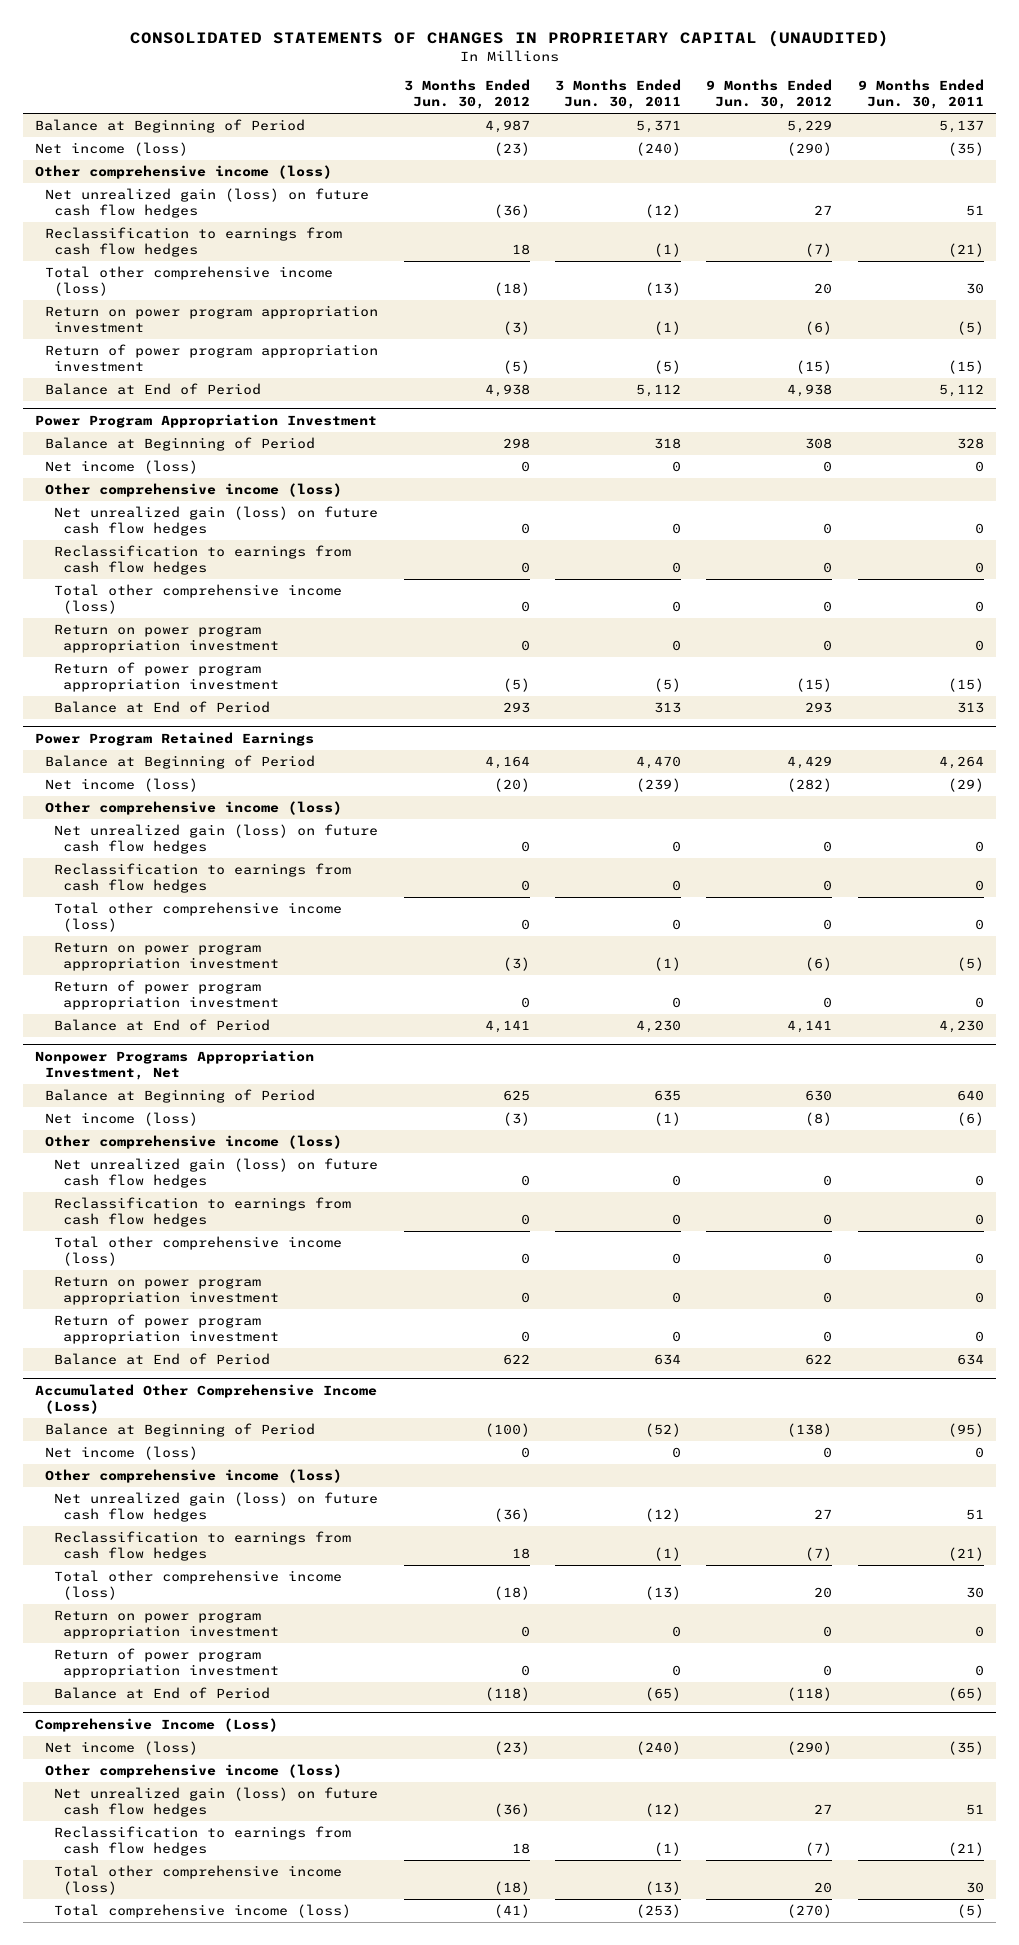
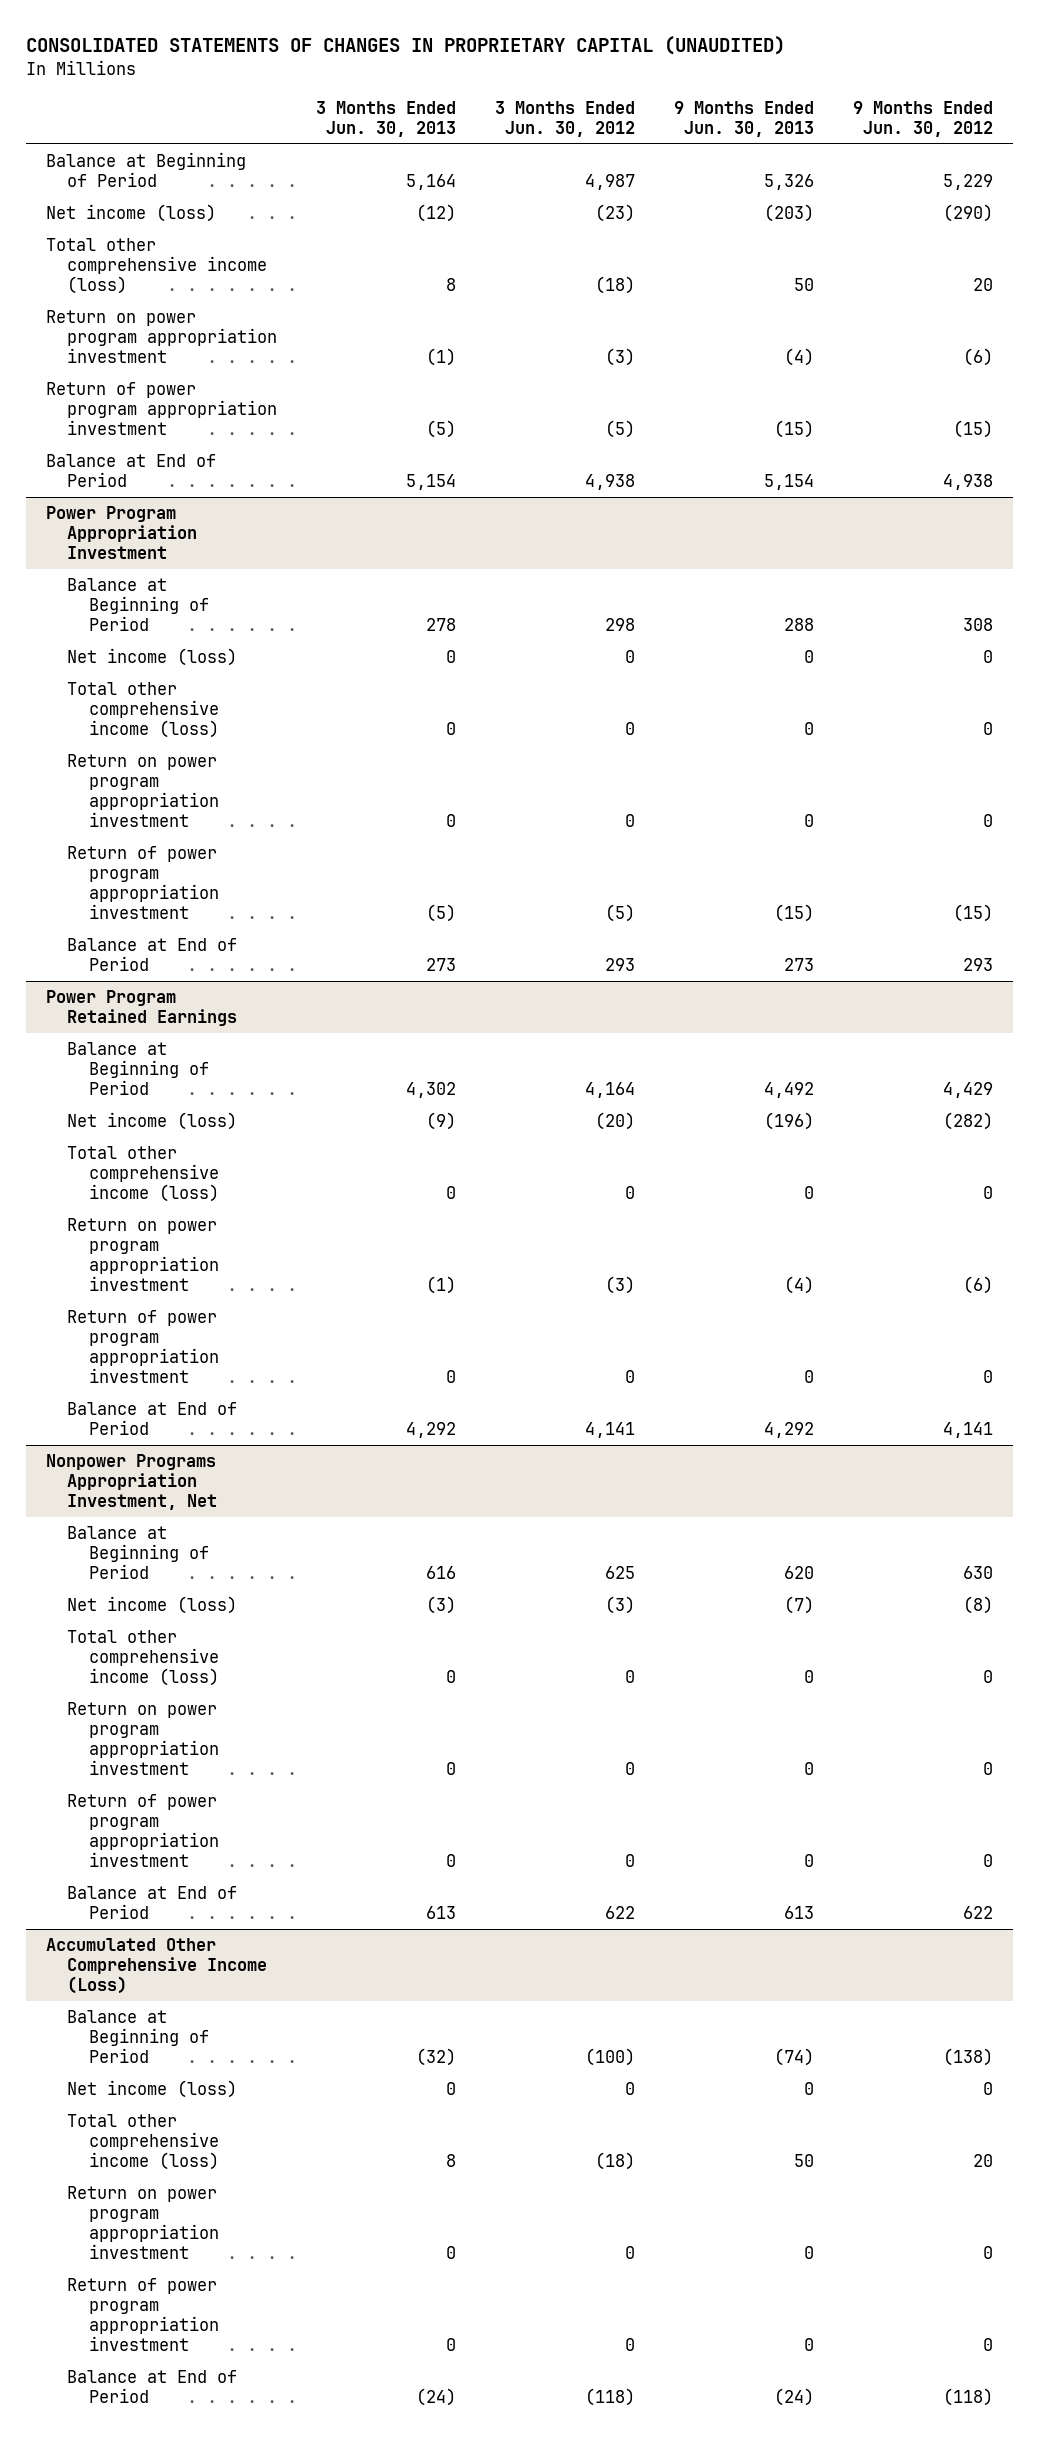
- | 3 Months Ended Jun. 30, 2012 | 3 Months Ended Jun. 30, 2011 | 9 Months Ended Jun. 30, 2012 | 9 Months Ended Jun. 30, 2011
+ | 3 Months Ended Jun. 30, 2013 | 3 Months Ended Jun. 30, 2012 | 9 Months Ended Jun. 30, 2013 | 9 Months Ended Jun. 30, 2012
- Other comprehensive income (loss)
- Net unrealized gain (loss) on future cash flow hedges | (36) | (12) | 27 | 51
- Reclassification to earnings from cash flow hedges | 18 | (1) | (7) | (21)
@ Power Program Appropriation Investment
- Other comprehensive income (loss)
- Net unrealized gain (loss) on future cash flow hedges | 0 | 0 | 0 | 0
- Reclassification to earnings from cash flow hedges | 0 | 0 | 0 | 0
@ Power Program Retained Earnings
- Other comprehensive income (loss)
- Net unrealized gain (loss) on future cash flow hedges | 0 | 0 | 0 | 0
- Reclassification to earnings from cash flow hedges | 0 | 0 | 0 | 0
@ Nonpower Programs Appropriation Investment, Net
- Other comprehensive income (loss)
- Net unrealized gain (loss) on future cash flow hedges | 0 | 0 | 0 | 0
- Reclassification to earnings from cash flow hedges | 0 | 0 | 0 | 0
@ Accumulated Other Comprehensive Income (Loss)
- Other comprehensive income (loss)
- Net unrealized gain (loss) on future cash flow hedges | (36) | (12) | 27 | 51
- Reclassification to earnings from cash flow hedges | 18 | (1) | (7) | (21)
- Comprehensive Income (Loss)
- Net income (loss) | (23) | (240) | (290) | (35)
- Other comprehensive income (loss)
- Net unrealized gain (loss) on future cash flow hedges | (36) | (12) | 27 | 51
- Reclassification to earnings from cash flow hedges | 18 | (1) | (7) | (21)
- Total other comprehensive income (loss) | (18) | (13) | 20 | 30
- Total comprehensive income (loss) | (41) | (253) | (270) | (5)

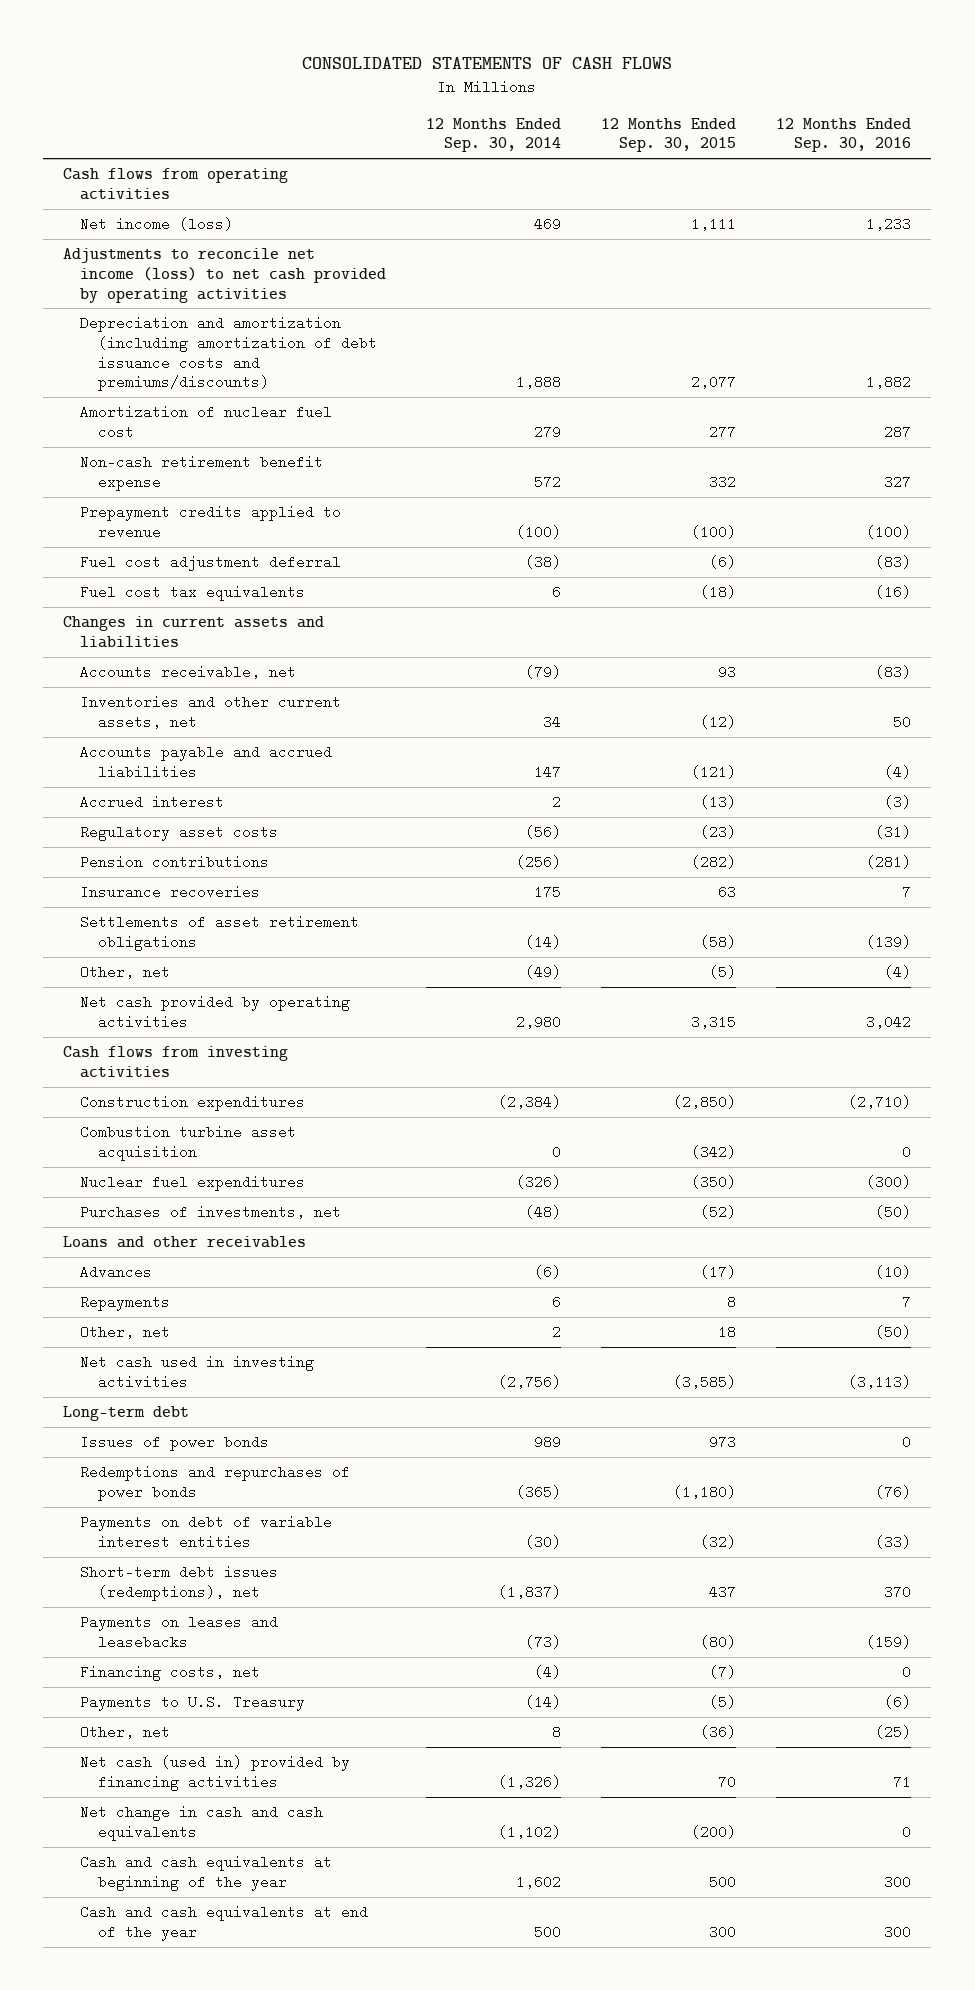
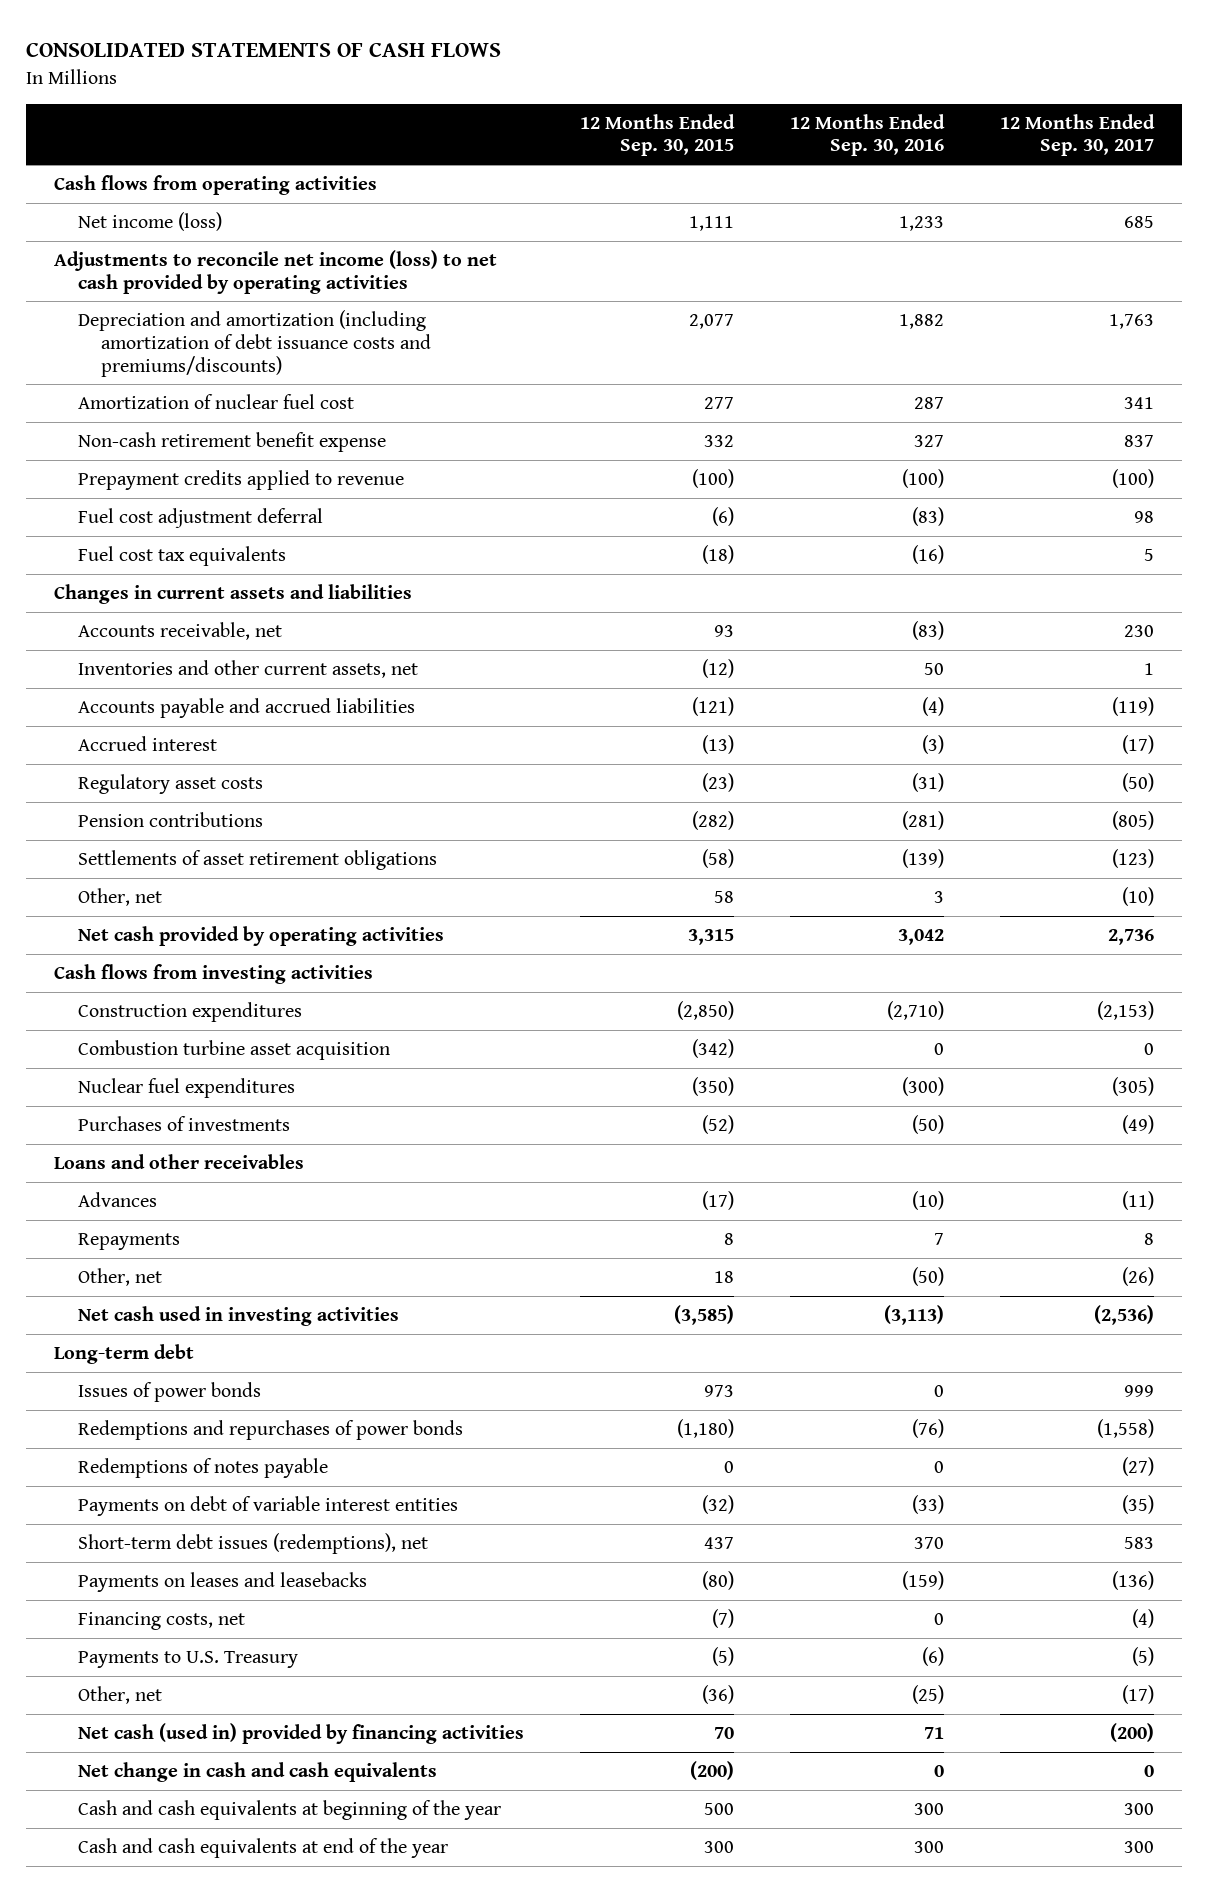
- | 12 Months Ended Sep. 30, 2014 | 12 Months Ended Sep. 30, 2015 | 12 Months Ended Sep. 30, 2016
+ | 12 Months Ended Sep. 30, 2015 | 12 Months Ended Sep. 30, 2016 | 12 Months Ended Sep. 30, 2017
- Insurance recoveries | 175 | 63 | 7
- Other, net | (49) | (5) | (4)
+ Other, net | 58 | 3 | (10)
- Purchases of investments, net | (48) | (52) | (50)
+ Purchases of investments | (52) | (50) | (49)
+ Redemptions of notes payable | 0 | 0 | (27)

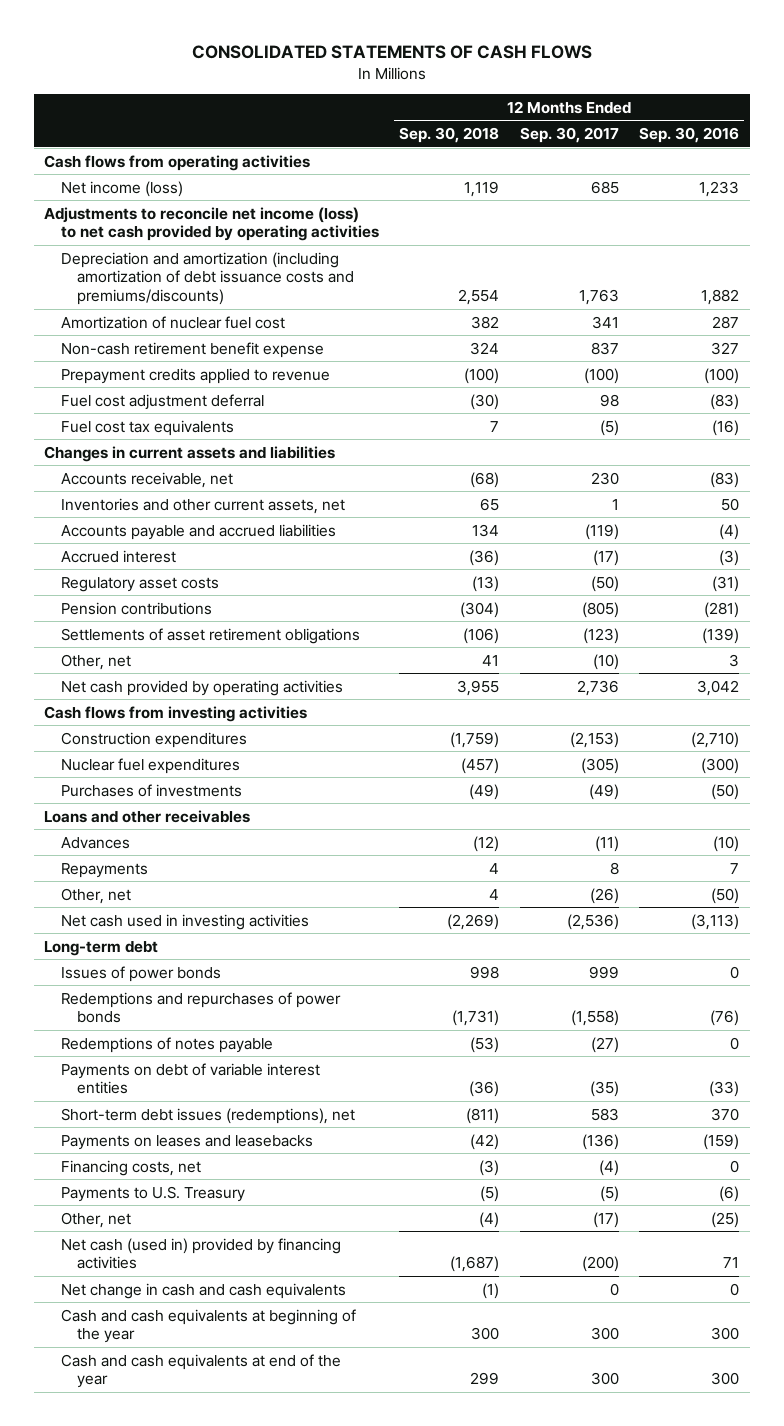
- | 12 Months Ended Sep. 30, 2015 | 12 Months Ended Sep. 30, 2016 | 12 Months Ended Sep. 30, 2017
+ | 12 Months Ended Sep. 30, 2018 | 12 Months Ended Sep. 30, 2017 | 12 Months Ended Sep. 30, 2016
- Fuel cost tax equivalents | (18) | (16) | 5
+ Fuel cost tax equivalents | 7 | (5) | (16)
- Combustion turbine asset acquisition | (342) | 0 | 0

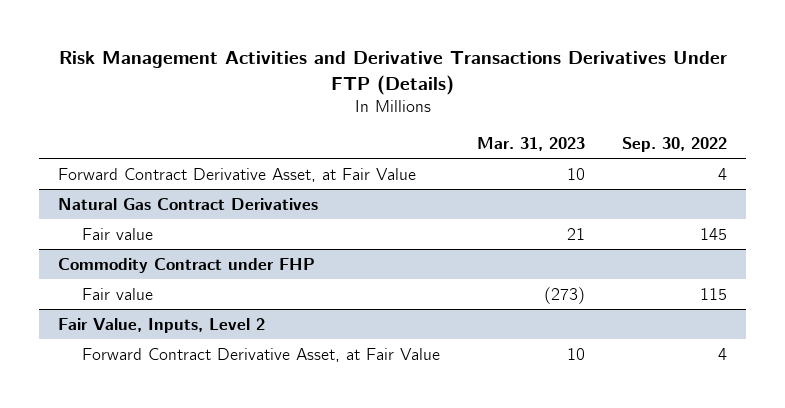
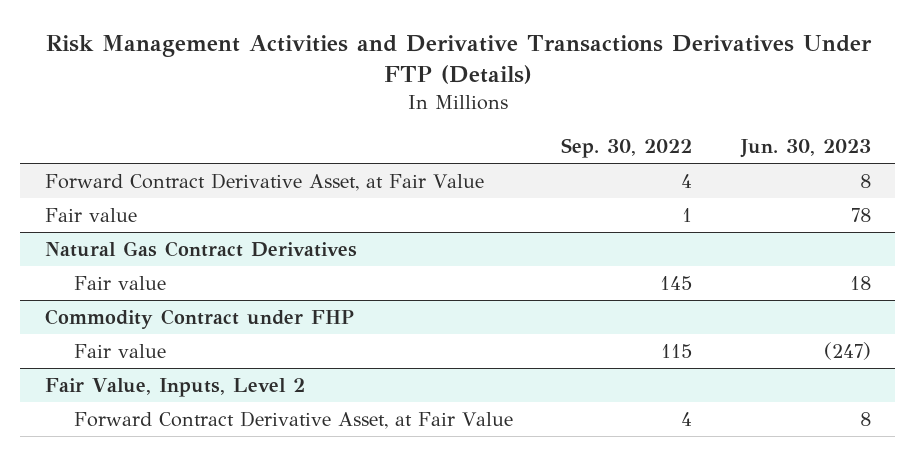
- | Mar. 31, 2023 | Sep. 30, 2022
+ | Sep. 30, 2022 | Jun. 30, 2023
+ Fair value | 1 | 78

